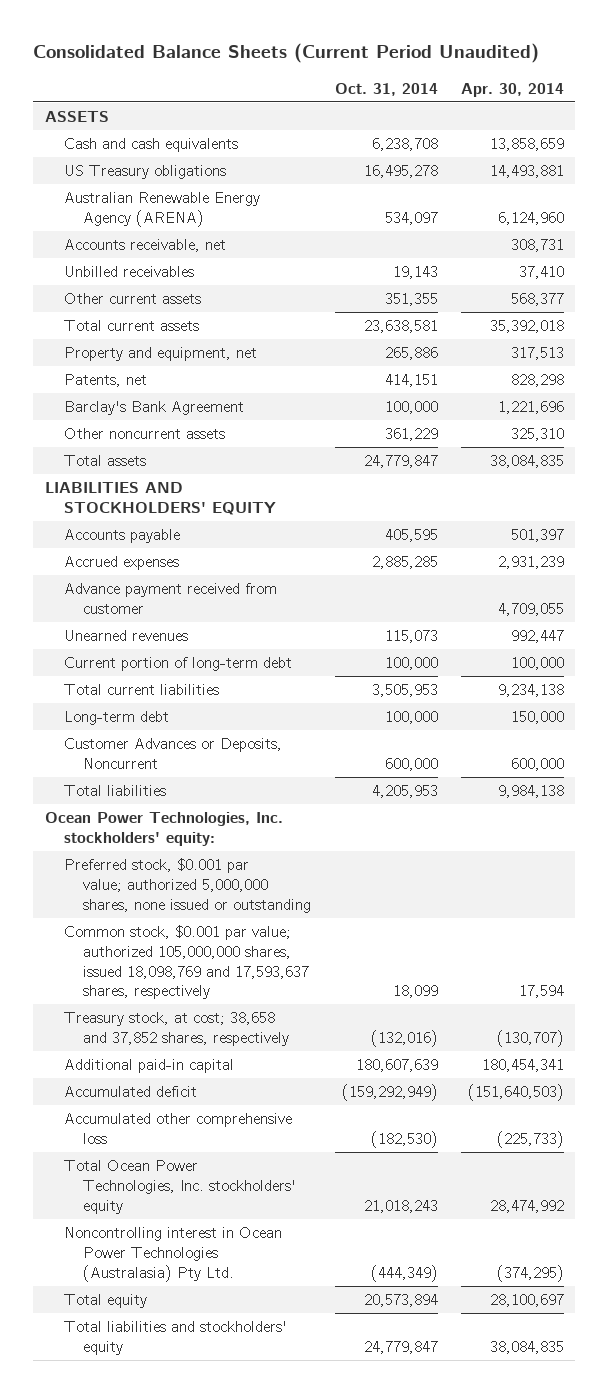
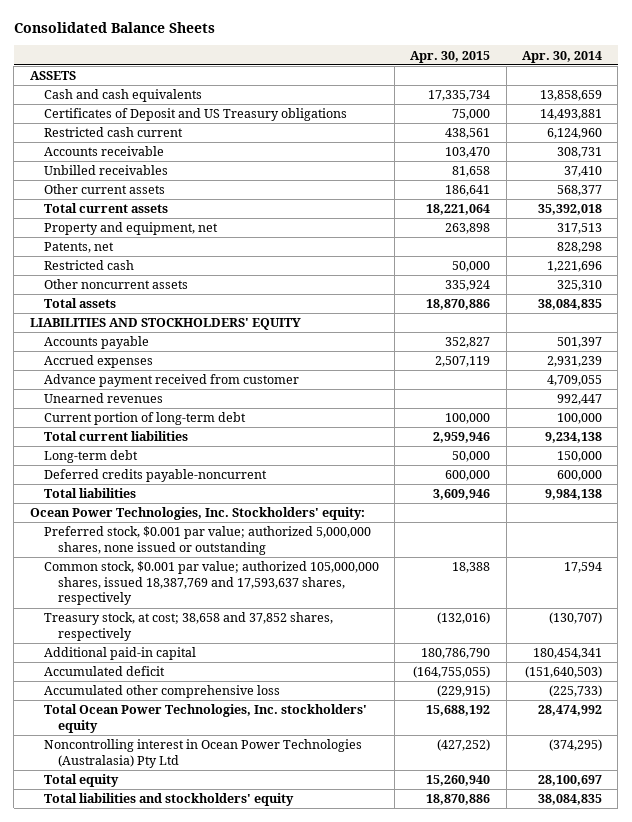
- Consolidated Balance Sheets (Current Period Unaudited)
+ Consolidated Balance Sheets
- | Oct. 31, 2014 | Apr. 30, 2014
+ | Apr. 30, 2015 | Apr. 30, 2014
- US Treasury obligations | 16,495,278 | 14,493,881
- Australian Renewable Energy Agency (ARENA) | 534,097 | 6,124,960
- Accounts receivable, net | | 308,731
+ Certificates of Deposit and US Treasury obligations | 75,000 | 14,493,881
+ Restricted cash current | 438,561 | 6,124,960
+ Accounts receivable | 103,470 | 308,731
- Barclay's Bank Agreement | 100,000 | 1,221,696
+ Restricted cash | 50,000 | 1,221,696
- Customer Advances or Deposits, Noncurrent | 600,000 | 600,000
+ Deferred credits payable-noncurrent | 600,000 | 600,000
- Ocean Power Technologies, Inc. stockholders' equity:
+ Ocean Power Technologies, Inc. Stockholders' equity:
- Common stock, $0.001 par value; authorized 105,000,000 shares, issued 18,098,769 and 17,593,637 shares, respectively | 18,099 | 17,594
+ Common stock, $0.001 par value; authorized 105,000,000 shares, issued 18,387,769 and 17,593,637 shares, respectively | 18,388 | 17,594
- Noncontrolling interest in Ocean Power Technologies (Australasia) Pty Ltd. | (444,349) | (374,295)
+ Noncontrolling interest in Ocean Power Technologies (Australasia) Pty Ltd | (427,252) | (374,295)

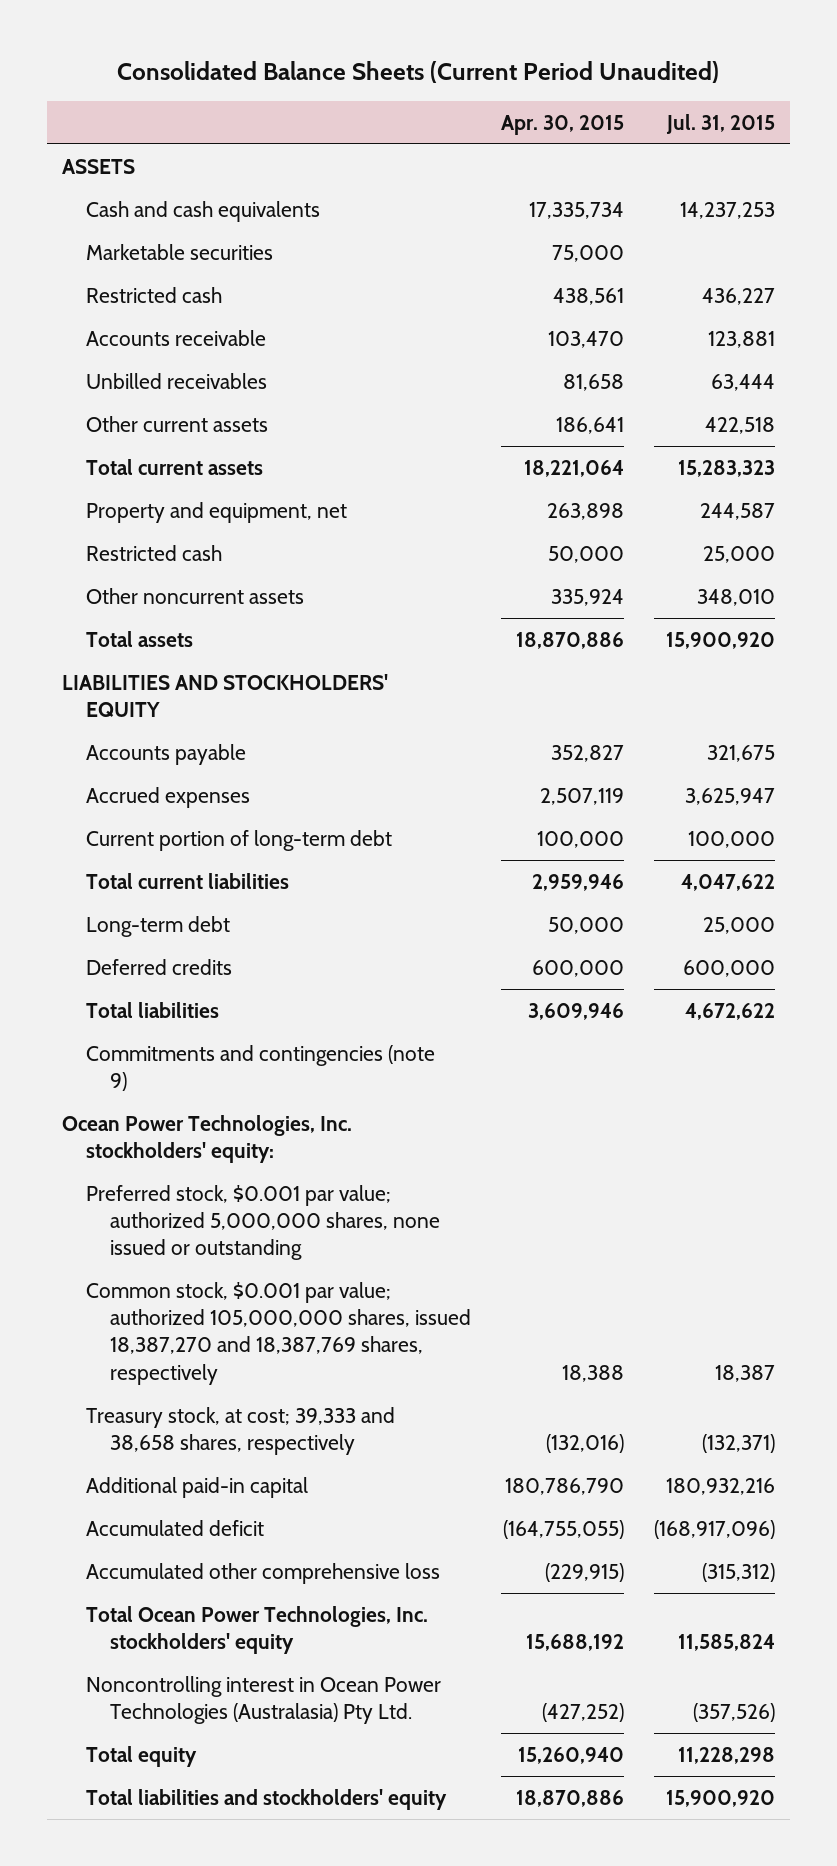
- Consolidated Balance Sheets
+ Consolidated Balance Sheets (Current Period Unaudited)
- | Apr. 30, 2015 | Apr. 30, 2014
+ | Apr. 30, 2015 | Jul. 31, 2015
- Certificates of Deposit and US Treasury obligations | 75,000 | 14,493,881
- Restricted cash current | 438,561 | 6,124,960
+ Marketable securities | 75,000 |
+ Restricted cash | 438,561 | 436,227
- Patents, net | | 828,298
- Advance payment received from customer | | 4,709,055
- Unearned revenues | | 992,447
- Deferred credits payable-noncurrent | 600,000 | 600,000
+ Deferred credits | 600,000 | 600,000
- Ocean Power Technologies, Inc. Stockholders' equity:
+ Commitments and contingencies (note 9)
+ Ocean Power Technologies, Inc. stockholders' equity:
- Common stock, $0.001 par value; authorized 105,000,000 shares, issued 18,387,769 and 17,593,637 shares, respectively | 18,388 | 17,594
- Treasury stock, at cost; 38,658 and 37,852 shares, respectively | (132,016) | (130,707)
+ Common stock, $0.001 par value; authorized 105,000,000 shares, issued 18,387,270 and 18,387,769 shares, respectively | 18,388 | 18,387
+ Treasury stock, at cost; 39,333 and 38,658 shares, respectively | (132,016) | (132,371)
- Noncontrolling interest in Ocean Power Technologies (Australasia) Pty Ltd | (427,252) | (374,295)
+ Noncontrolling interest in Ocean Power Technologies (Australasia) Pty Ltd. | (427,252) | (357,526)

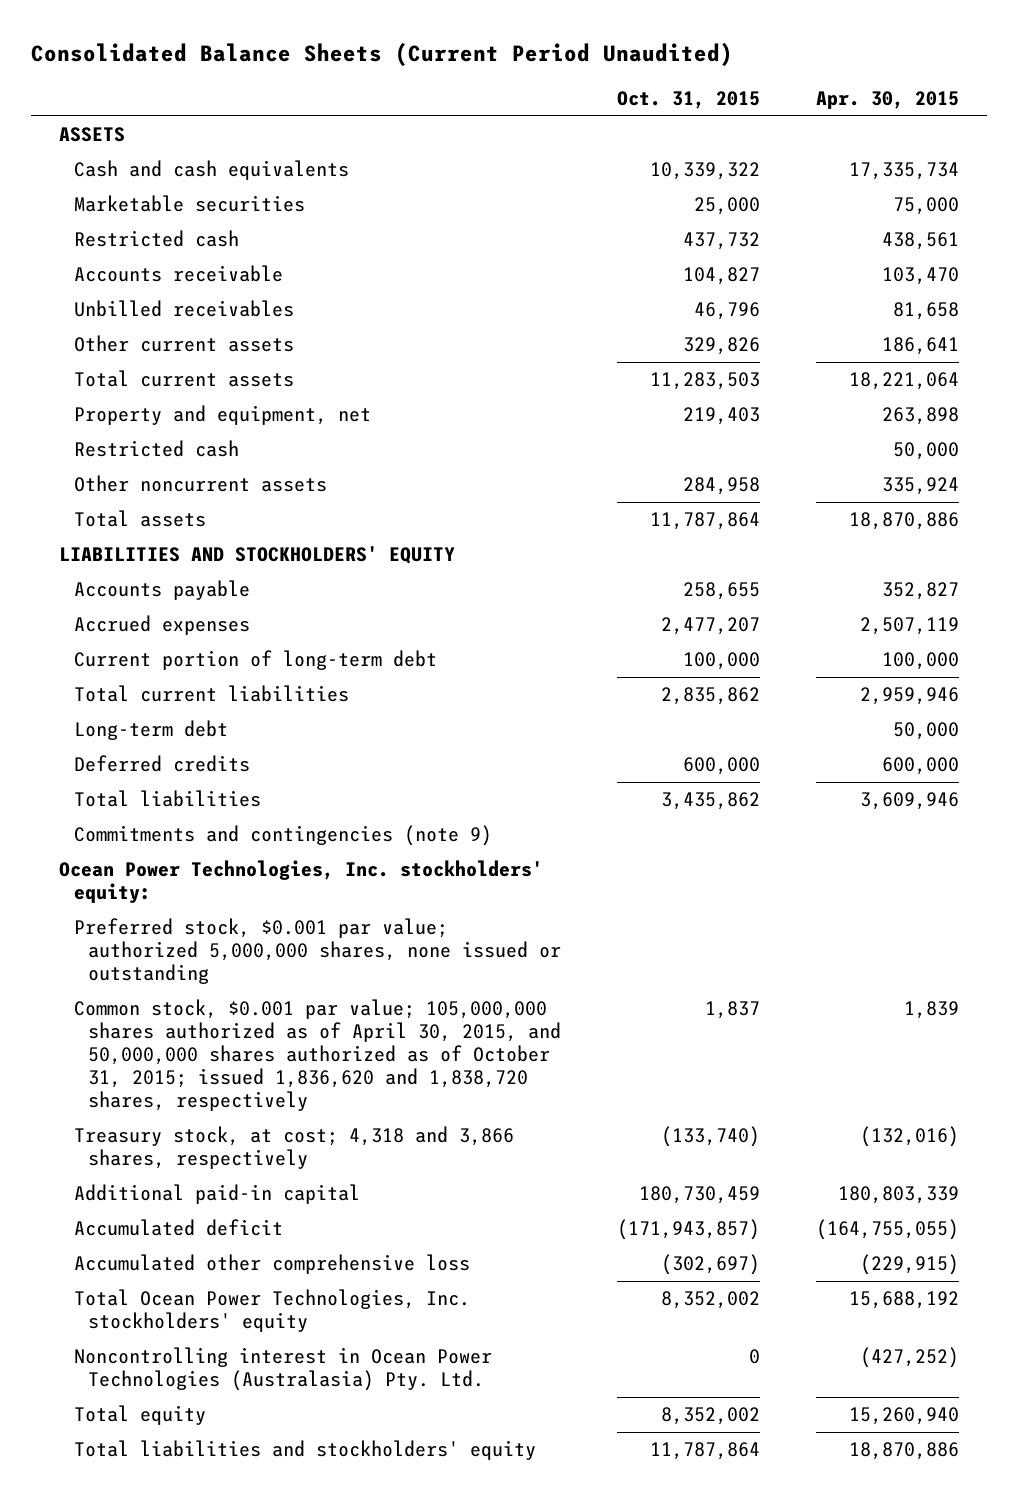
- | Apr. 30, 2015 | Jul. 31, 2015
+ | Oct. 31, 2015 | Apr. 30, 2015
- Common stock, $0.001 par value; authorized 105,000,000 shares, issued 18,387,270 and 18,387,769 shares, respectively | 18,388 | 18,387
- Treasury stock, at cost; 39,333 and 38,658 shares, respectively | (132,016) | (132,371)
- Additional paid-in capital | 180,786,790 | 180,932,216
+ Common stock, $0.001 par value; 105,000,000 shares authorized as of April 30, 2015, and 50,000,000 shares authorized as of October 31, 2015; issued 1,836,620 and 1,838,720 shares, respectively | 1,837 | 1,839
+ Treasury stock, at cost; 4,318 and 3,866 shares, respectively | (133,740) | (132,016)
+ Additional paid-in capital | 180,730,459 | 180,803,339
- Noncontrolling interest in Ocean Power Technologies (Australasia) Pty Ltd. | (427,252) | (357,526)
+ Noncontrolling interest in Ocean Power Technologies (Australasia) Pty. Ltd. | 0 | (427,252)

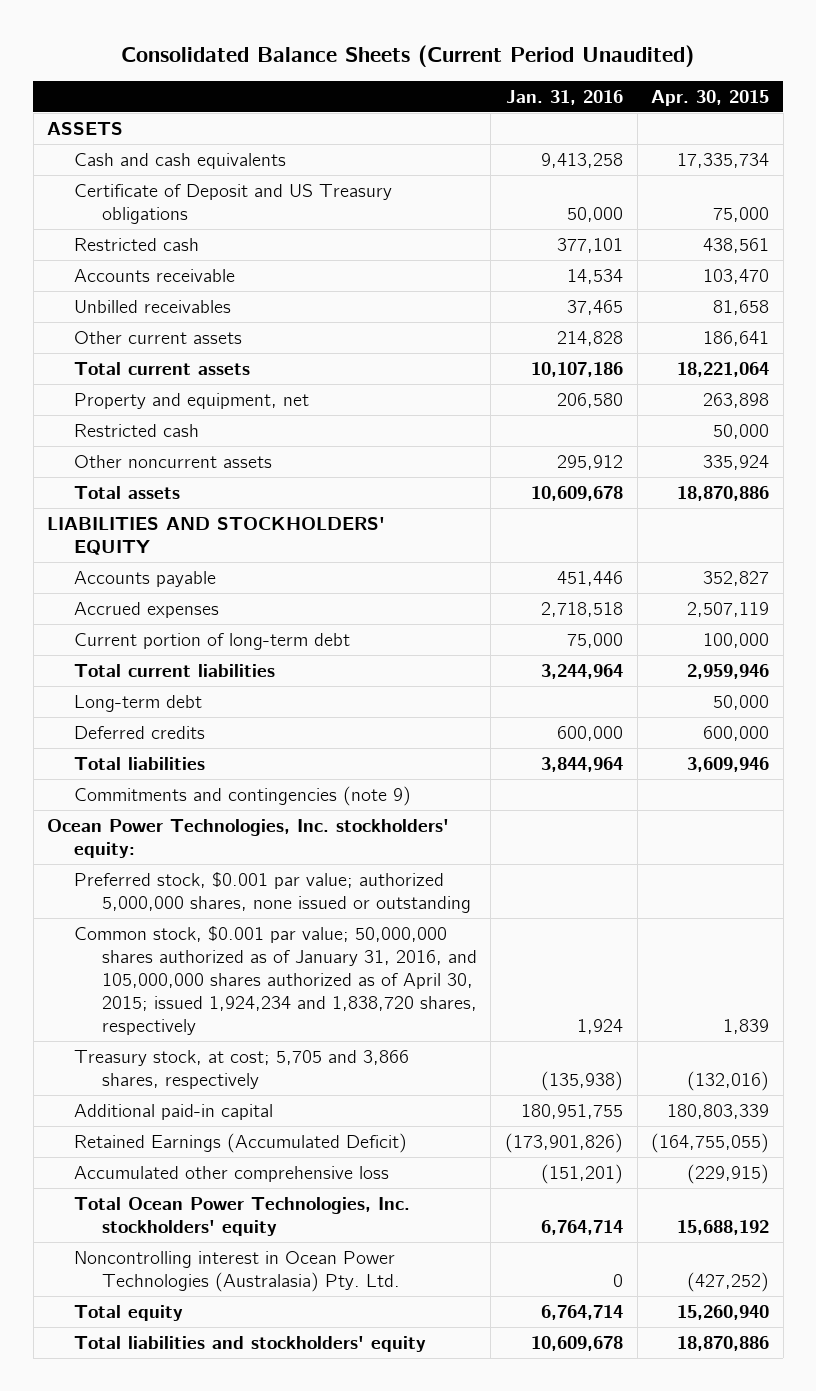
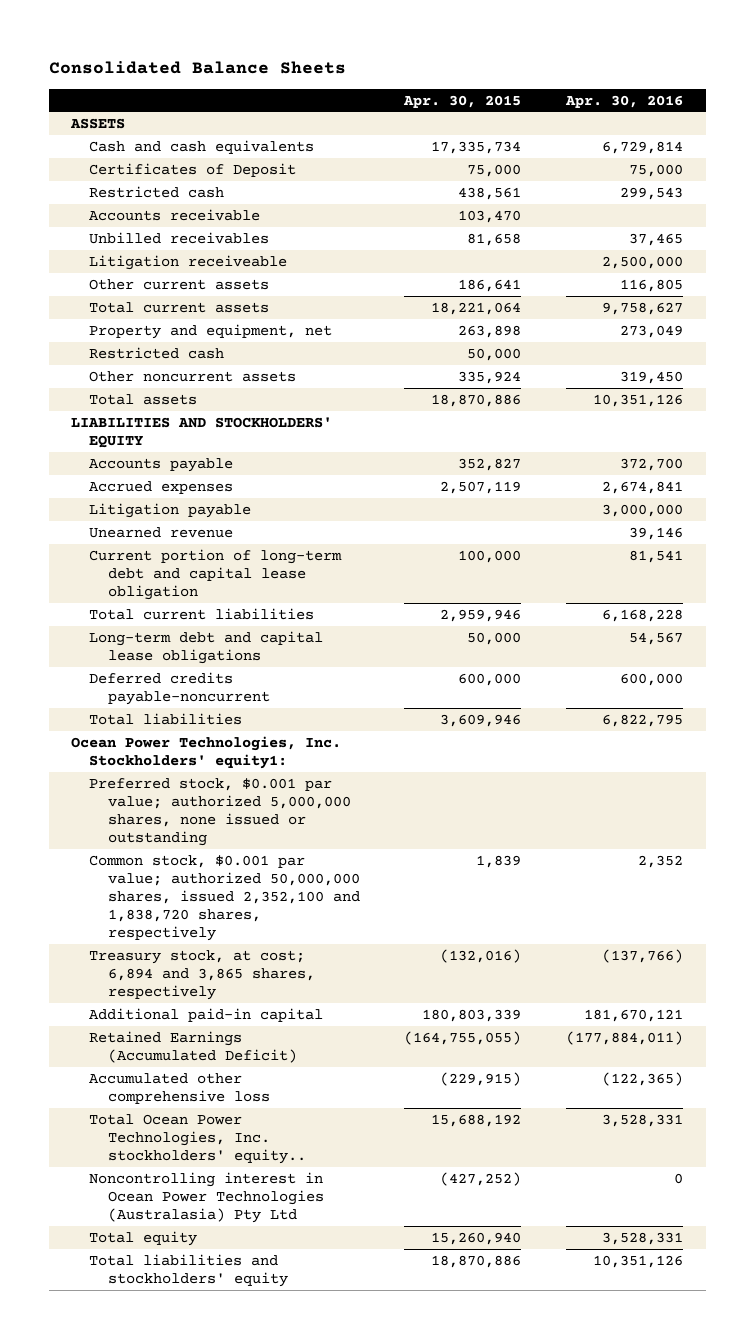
- Consolidated Balance Sheets (Current Period Unaudited)
+ Consolidated Balance Sheets
- | Jan. 31, 2016 | Apr. 30, 2015
+ | Apr. 30, 2015 | Apr. 30, 2016
- Certificate of Deposit and US Treasury obligations | 50,000 | 75,000
+ Certificates of Deposit | 75,000 | 75,000
+ Litigation receiveable | | 2,500,000
- Current portion of long-term debt | 75,000 | 100,000
+ Litigation payable | | 3,000,000
+ Unearned revenue | | 39,146
+ Current portion of long-term debt and capital lease obligation | 100,000 | 81,541
- Long-term debt | | 50,000
- Deferred credits | 600,000 | 600,000
+ Long-term debt and capital lease obligations | 50,000 | 54,567
+ Deferred credits payable-noncurrent | 600,000 | 600,000
- Commitments and contingencies (note 9)
- Ocean Power Technologies, Inc. stockholders' equity:
+ Ocean Power Technologies, Inc. Stockholders' equity1:
- Common stock, $0.001 par value; 50,000,000 shares authorized as of January 31, 2016, and 105,000,000 shares authorized as of April 30, 2015; issued 1,924,234 and 1,838,720 shares, respectively | 1,924 | 1,839
- Treasury stock, at cost; 5,705 and 3,866 shares, respectively | (135,938) | (132,016)
+ Common stock, $0.001 par value; authorized 50,000,000 shares, issued 2,352,100 and 1,838,720 shares, respectively | 1,839 | 2,352
+ Treasury stock, at cost; 6,894 and 3,865 shares, respectively | (132,016) | (137,766)
- Total Ocean Power Technologies, Inc. stockholders' equity | 6,764,714 | 15,688,192
- Noncontrolling interest in Ocean Power Technologies (Australasia) Pty. Ltd. | 0 | (427,252)
+ Total Ocean Power Technologies, Inc. stockholders' equity.. | 15,688,192 | 3,528,331
+ Noncontrolling interest in Ocean Power Technologies (Australasia) Pty Ltd | (427,252) | 0

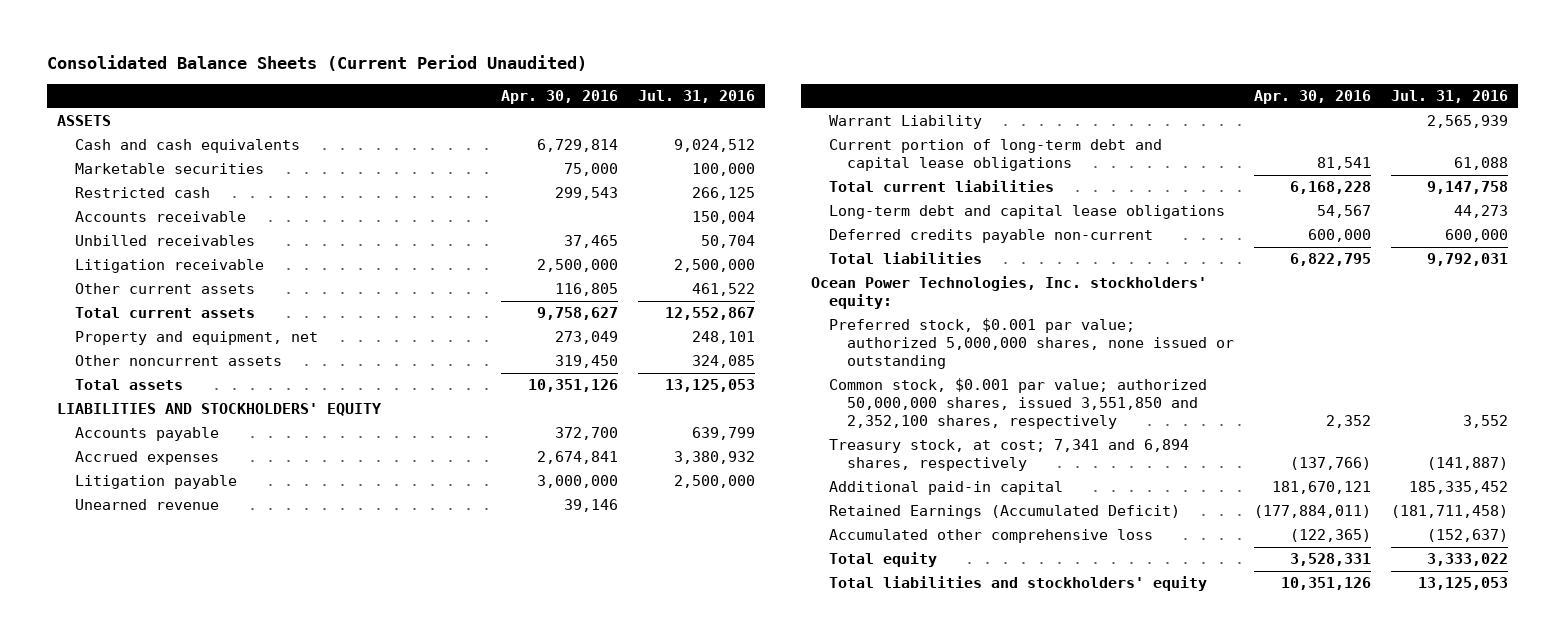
- Consolidated Balance Sheets
+ Consolidated Balance Sheets (Current Period Unaudited)
- | Apr. 30, 2015 | Apr. 30, 2016
+ | Apr. 30, 2016 | Jul. 31, 2016
- Certificates of Deposit | 75,000 | 75,000
+ Marketable securities | 75,000 | 100,000
- Litigation receiveable | | 2,500,000
+ Litigation receivable | 2,500,000 | 2,500,000
- Restricted cash | 50,000 |
- Current portion of long-term debt and capital lease obligation | 100,000 | 81,541
+ Warrant Liability | | 2,565,939
+ Current portion of long-term debt and capital lease obligations | 81,541 | 61,088
- Deferred credits payable-noncurrent | 600,000 | 600,000
+ Deferred credits payable non-current | 600,000 | 600,000
- Ocean Power Technologies, Inc. Stockholders' equity1:
+ Ocean Power Technologies, Inc. stockholders' equity:
- Common stock, $0.001 par value; authorized 50,000,000 shares, issued 2,352,100 and 1,838,720 shares, respectively | 1,839 | 2,352
- Treasury stock, at cost; 6,894 and 3,865 shares, respectively | (132,016) | (137,766)
+ Common stock, $0.001 par value; authorized 50,000,000 shares, issued 3,551,850 and 2,352,100 shares, respectively | 2,352 | 3,552
+ Treasury stock, at cost; 7,341 and 6,894 shares, respectively | (137,766) | (141,887)
- Total Ocean Power Technologies, Inc. stockholders' equity.. | 15,688,192 | 3,528,331
- Noncontrolling interest in Ocean Power Technologies (Australasia) Pty Ltd | (427,252) | 0

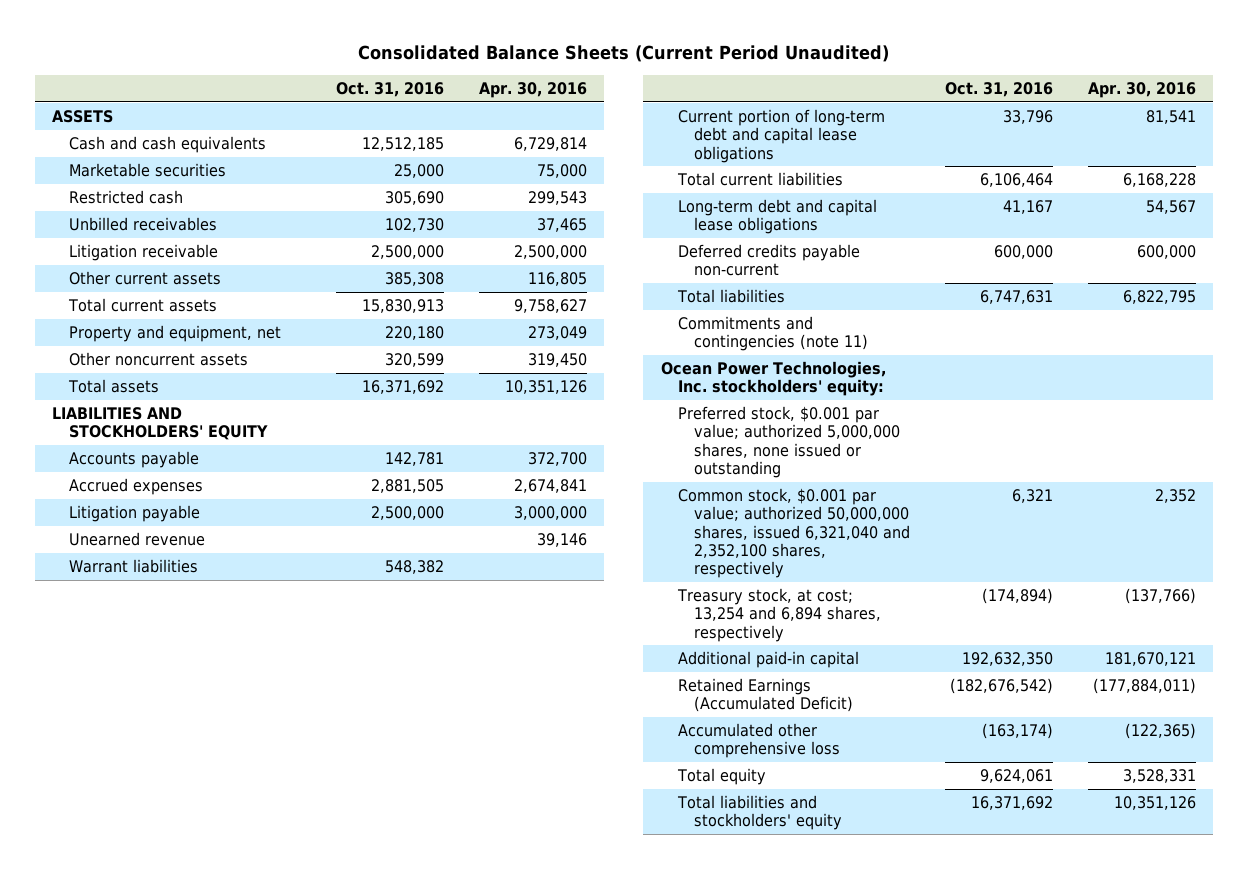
- | Apr. 30, 2016 | Jul. 31, 2016
+ | Oct. 31, 2016 | Apr. 30, 2016
- Accounts receivable | | 150,004
- Warrant Liability | | 2,565,939
+ Warrant liabilities | 548,382 |
+ Commitments and contingencies (note 11)
- Common stock, $0.001 par value; authorized 50,000,000 shares, issued 3,551,850 and 2,352,100 shares, respectively | 2,352 | 3,552
- Treasury stock, at cost; 7,341 and 6,894 shares, respectively | (137,766) | (141,887)
+ Common stock, $0.001 par value; authorized 50,000,000 shares, issued 6,321,040 and 2,352,100 shares, respectively | 6,321 | 2,352
+ Treasury stock, at cost; 13,254 and 6,894 shares, respectively | (174,894) | (137,766)

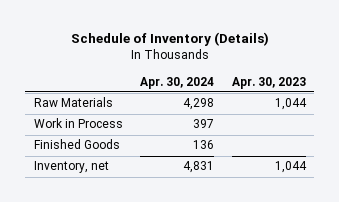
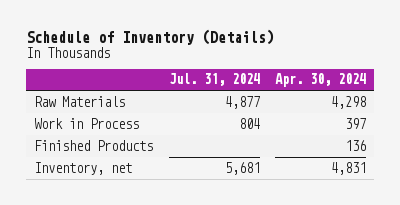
- | Apr. 30, 2024 | Apr. 30, 2023
+ | Jul. 31, 2024 | Apr. 30, 2024
- Finished Goods | 136 |
+ Finished Products | | 136

